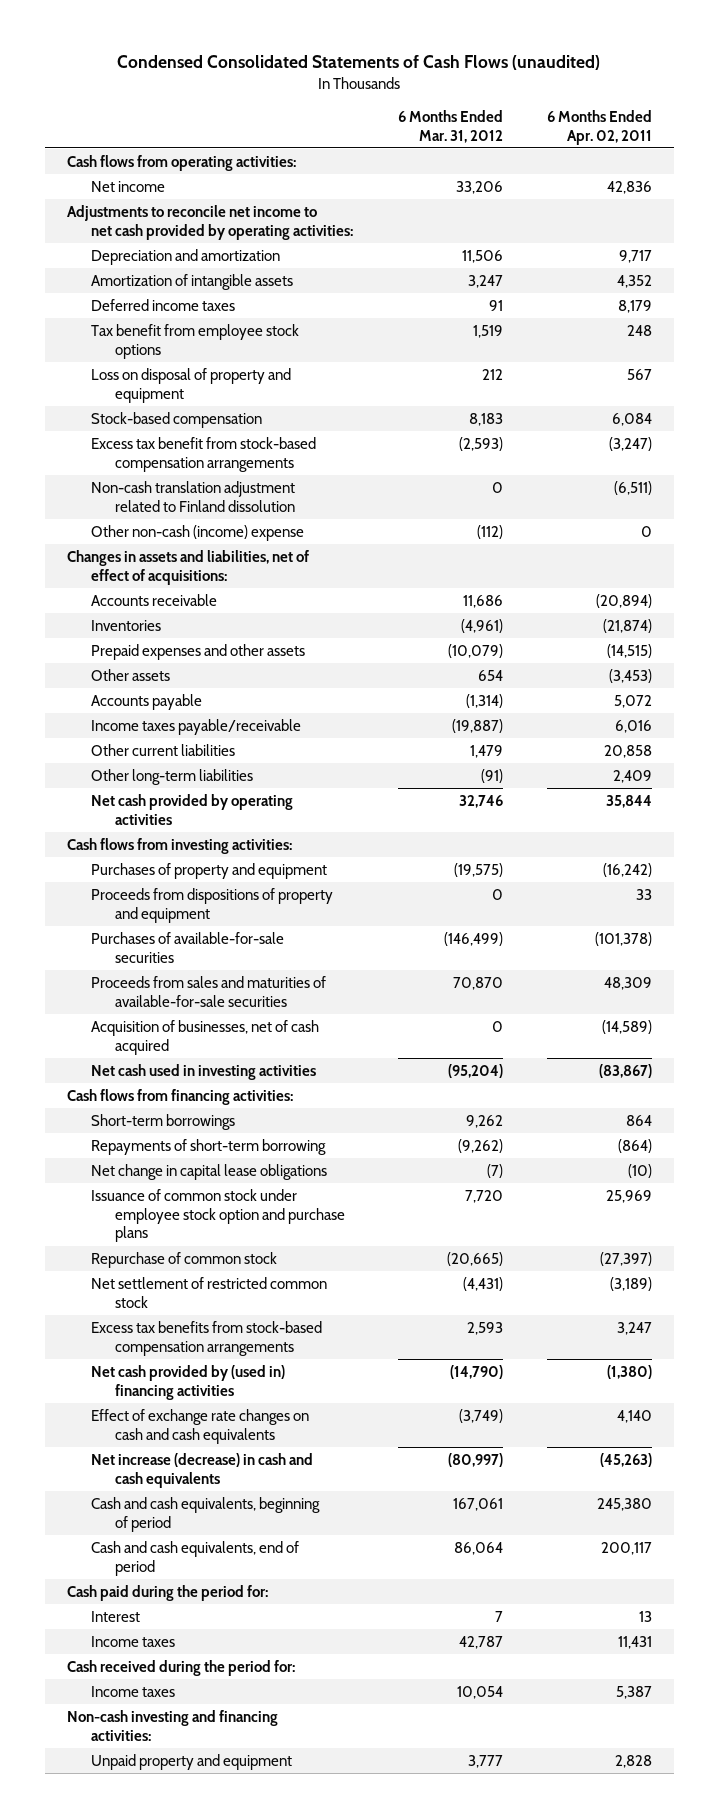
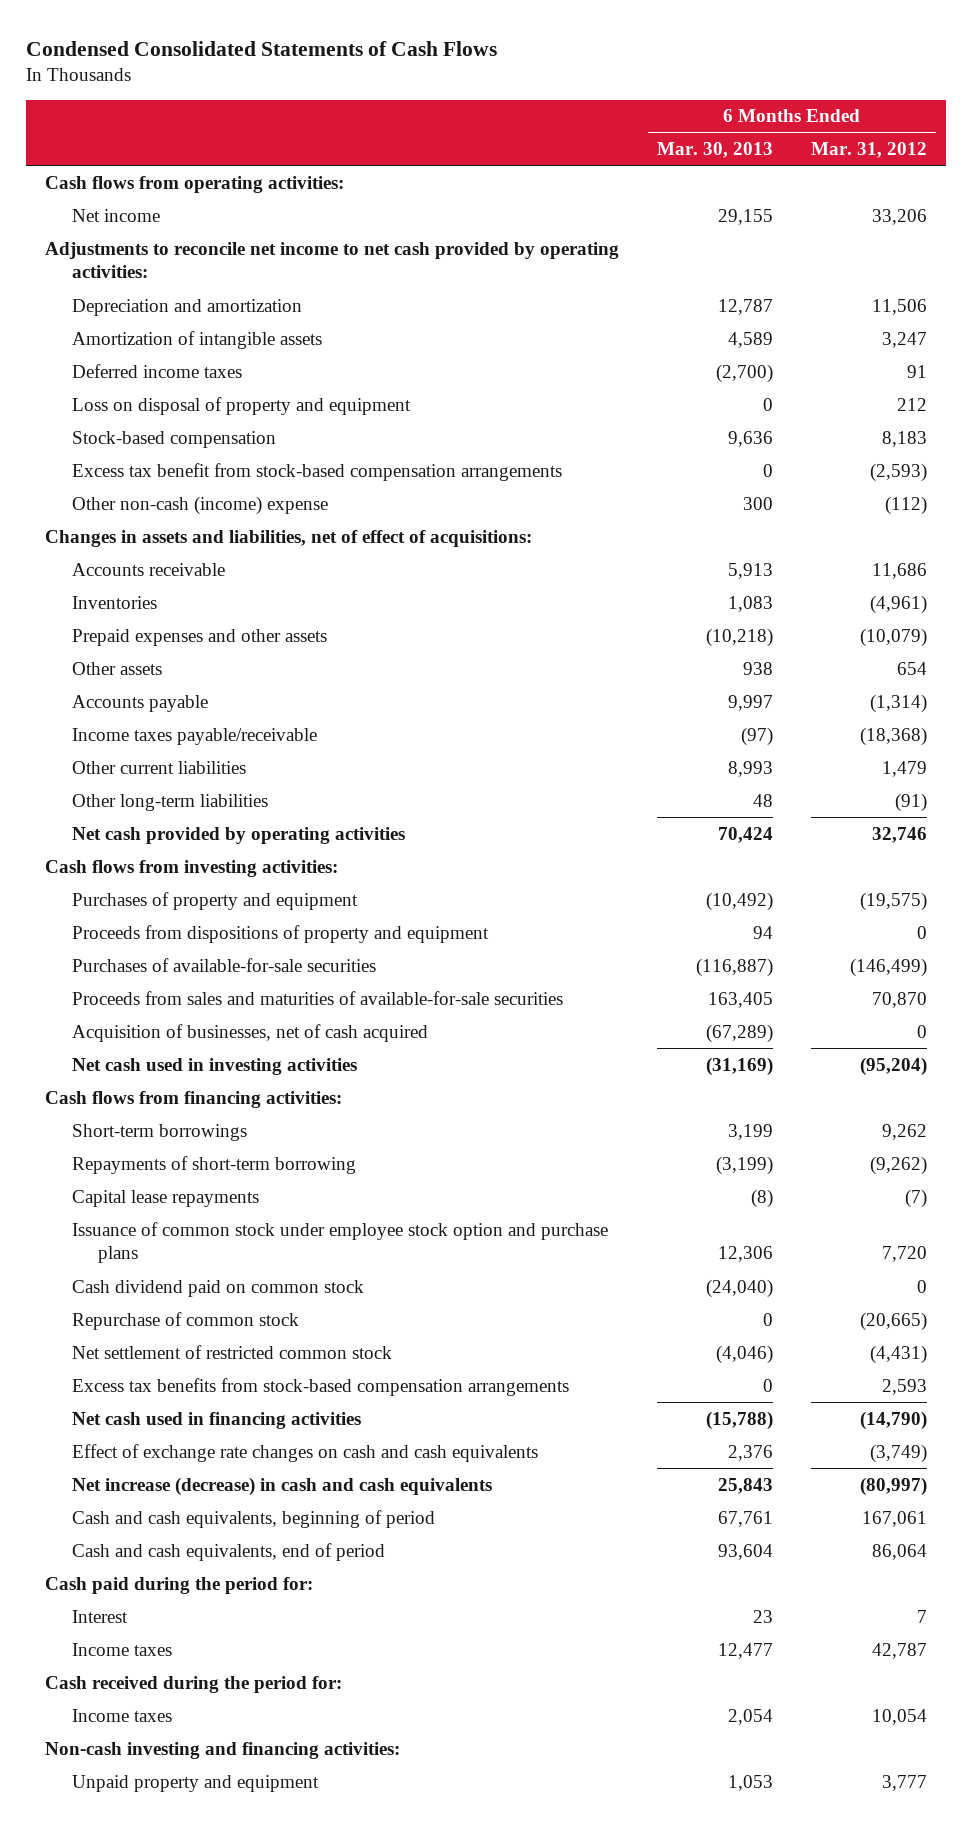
- Condensed Consolidated Statements of Cash Flows (unaudited)
+ Condensed Consolidated Statements of Cash Flows
- | 6 Months Ended Mar. 31, 2012 | 6 Months Ended Apr. 02, 2011
+ | 6 Months Ended Mar. 30, 2013 | 6 Months Ended Mar. 31, 2012
- Tax benefit from employee stock options | 1,519 | 248
- Non-cash translation adjustment related to Finland dissolution | 0 | (6,511)
- Income taxes payable/receivable | (19,887) | 6,016
+ Income taxes payable/receivable | (97) | (18,368)
- Net change in capital lease obligations | (7) | (10)
+ Capital lease repayments | (8) | (7)
+ Cash dividend paid on common stock | (24,040) | 0
- Net cash provided by (used in) financing activities | (14,790) | (1,380)
+ Net cash used in financing activities | (15,788) | (14,790)

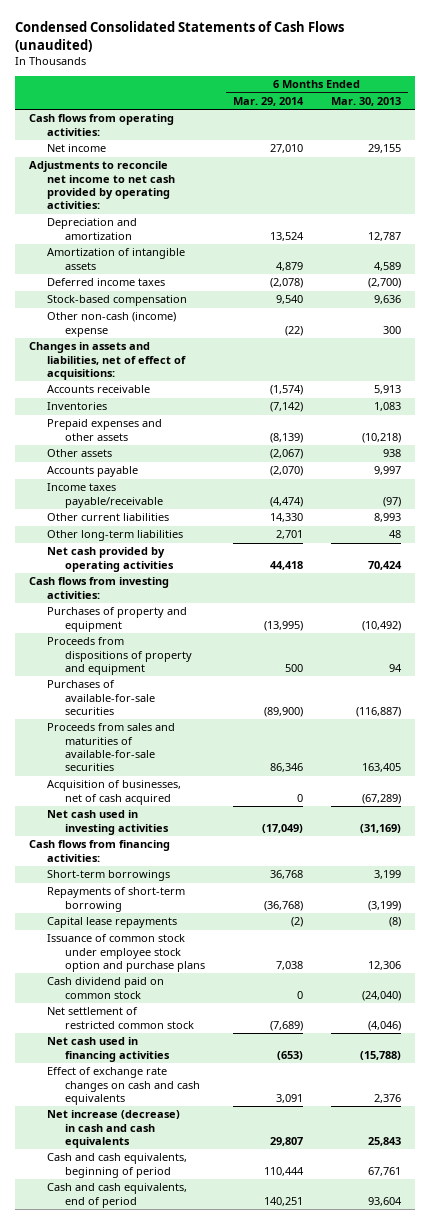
- Condensed Consolidated Statements of Cash Flows
+ Condensed Consolidated Statements of Cash Flows (unaudited)
- | 6 Months Ended Mar. 30, 2013 | 6 Months Ended Mar. 31, 2012
+ | 6 Months Ended Mar. 29, 2014 | 6 Months Ended Mar. 30, 2013
- Loss on disposal of property and equipment | 0 | 212
- Excess tax benefit from stock-based compensation arrangements | 0 | (2,593)
- Repurchase of common stock | 0 | (20,665)
- Excess tax benefits from stock-based compensation arrangements | 0 | 2,593
- Cash paid during the period for:
- Interest | 23 | 7
- Income taxes | 12,477 | 42,787
- Cash received during the period for:
- Income taxes | 2,054 | 10,054
- Non-cash investing and financing activities:
- Unpaid property and equipment | 1,053 | 3,777

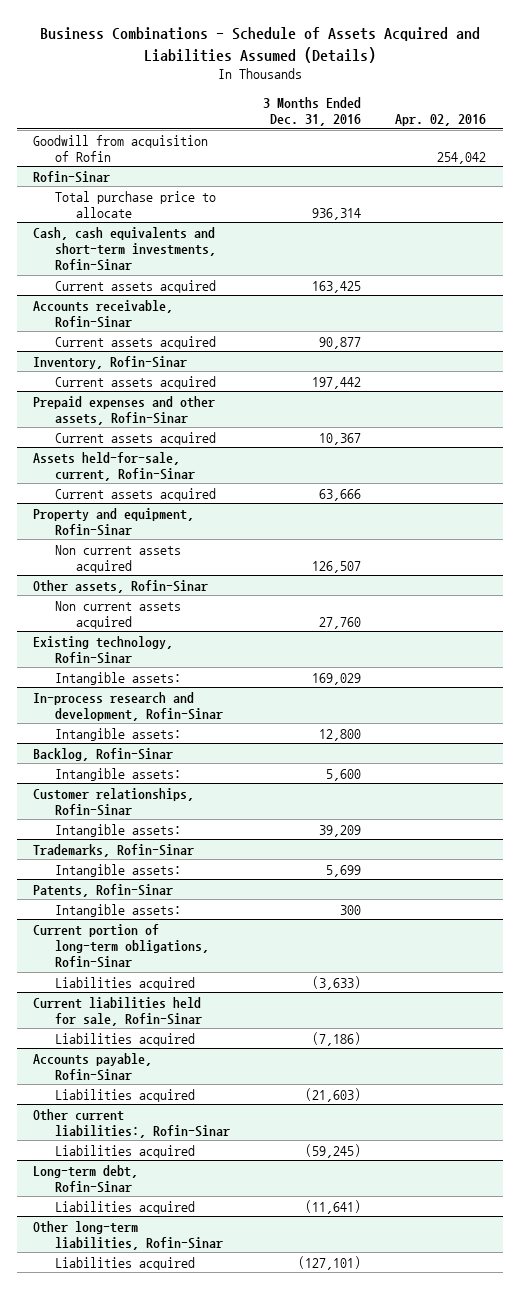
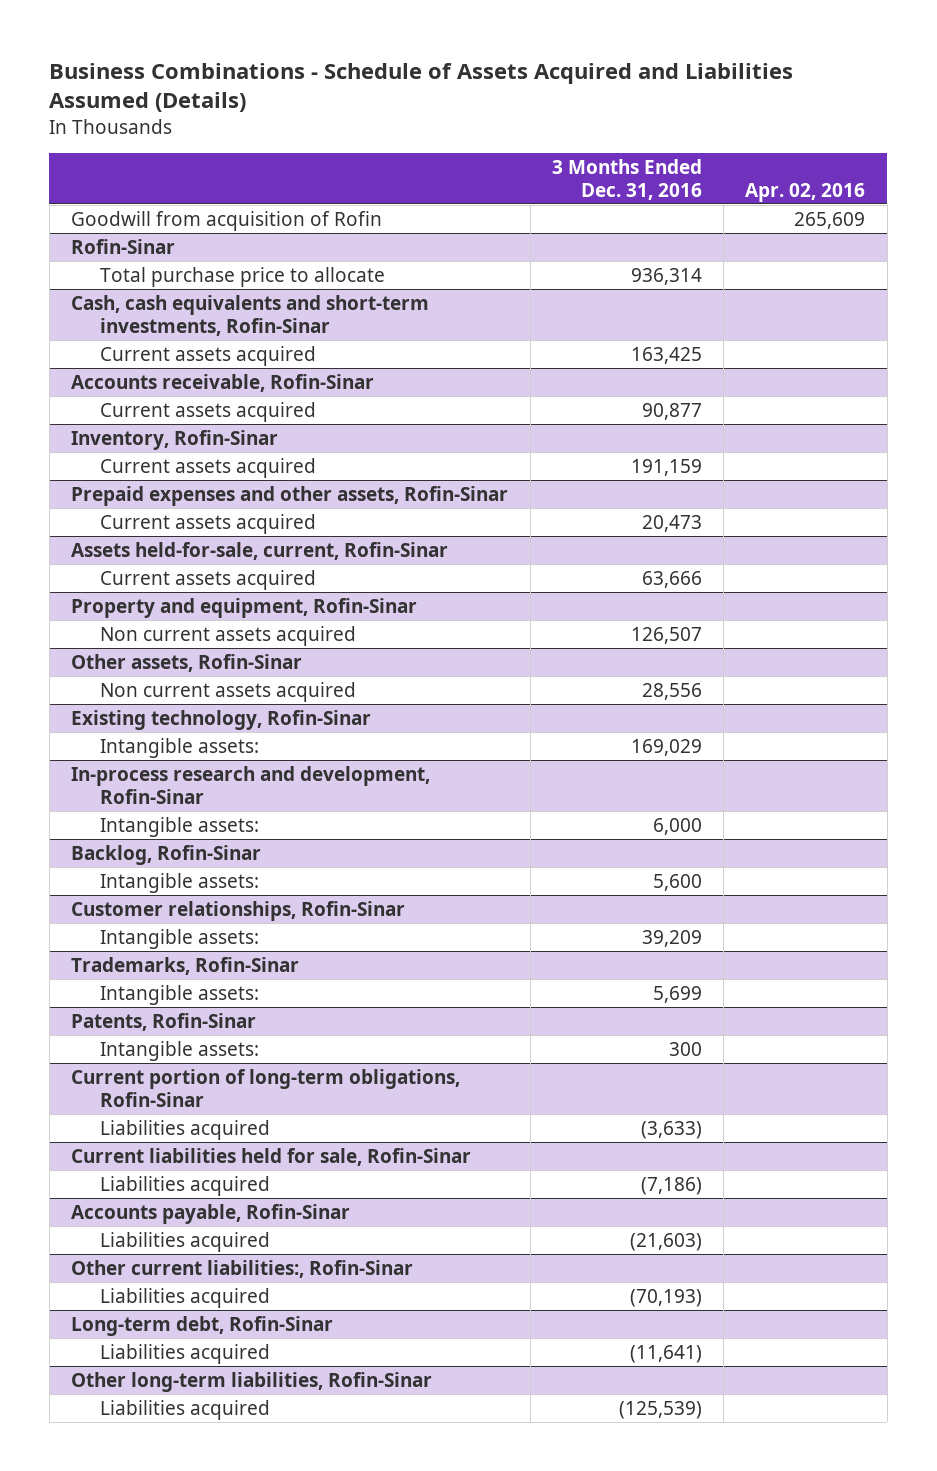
- Goodwill from acquisition of Rofin | | 254,042
+ Goodwill from acquisition of Rofin | | 265,609
@ Inventory, Rofin-Sinar
- Current assets acquired | 197,442 |
+ Current assets acquired | 191,159 |
@ Prepaid expenses and other assets, Rofin-Sinar
- Current assets acquired | 10,367 |
+ Current assets acquired | 20,473 |
@ Other assets, Rofin-Sinar
- Non current assets acquired | 27,760 |
+ Non current assets acquired | 28,556 |
@ In-process research and development, Rofin-Sinar
- Intangible assets: | 12,800 |
+ Intangible assets: | 6,000 |
@ Other current liabilities:, Rofin-Sinar
- Liabilities acquired | (59,245) |
+ Liabilities acquired | (70,193) |
@ Other long-term liabilities, Rofin-Sinar
- Liabilities acquired | (127,101) |
+ Liabilities acquired | (125,539) |

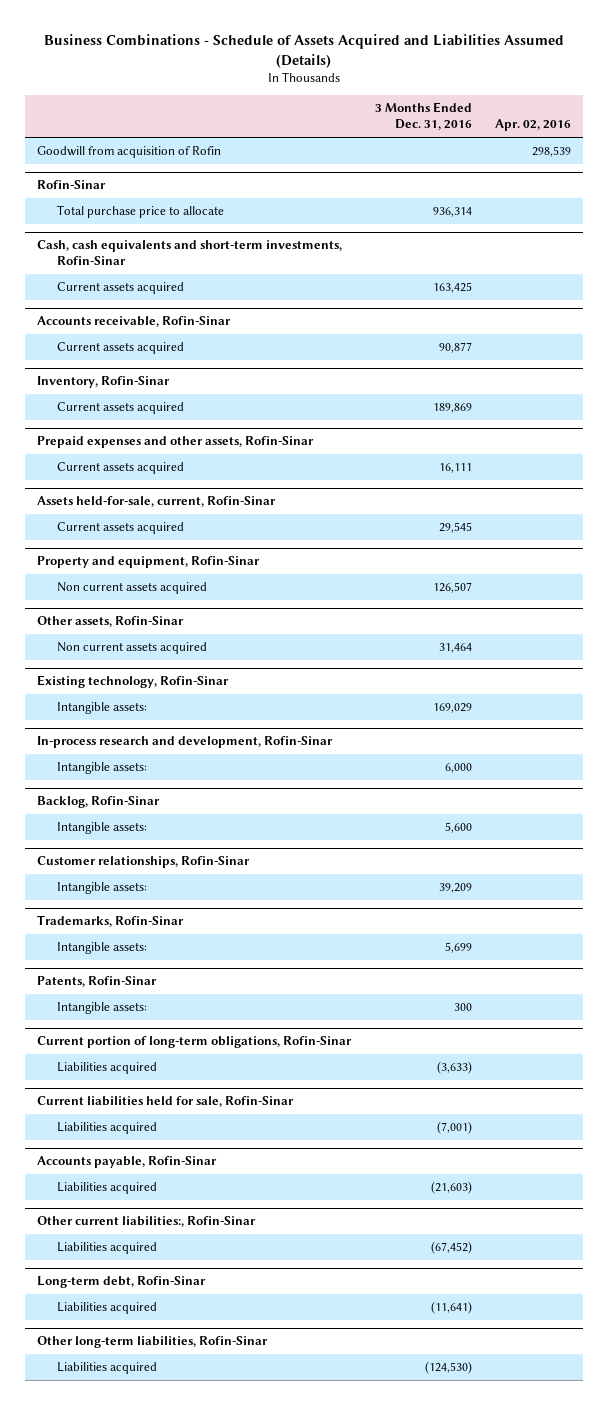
- Goodwill from acquisition of Rofin | | 265,609
+ Goodwill from acquisition of Rofin | | 298,539
@ Inventory, Rofin-Sinar
- Current assets acquired | 191,159 |
+ Current assets acquired | 189,869 |
@ Prepaid expenses and other assets, Rofin-Sinar
- Current assets acquired | 20,473 |
+ Current assets acquired | 16,111 |
@ Assets held-for-sale, current, Rofin-Sinar
- Current assets acquired | 63,666 |
+ Current assets acquired | 29,545 |
@ Other assets, Rofin-Sinar
- Non current assets acquired | 28,556 |
+ Non current assets acquired | 31,464 |
@ Current liabilities held for sale, Rofin-Sinar
- Liabilities acquired | (7,186) |
+ Liabilities acquired | (7,001) |
@ Other current liabilities:, Rofin-Sinar
- Liabilities acquired | (70,193) |
+ Liabilities acquired | (67,452) |
@ Other long-term liabilities, Rofin-Sinar
- Liabilities acquired | (125,539) |
+ Liabilities acquired | (124,530) |

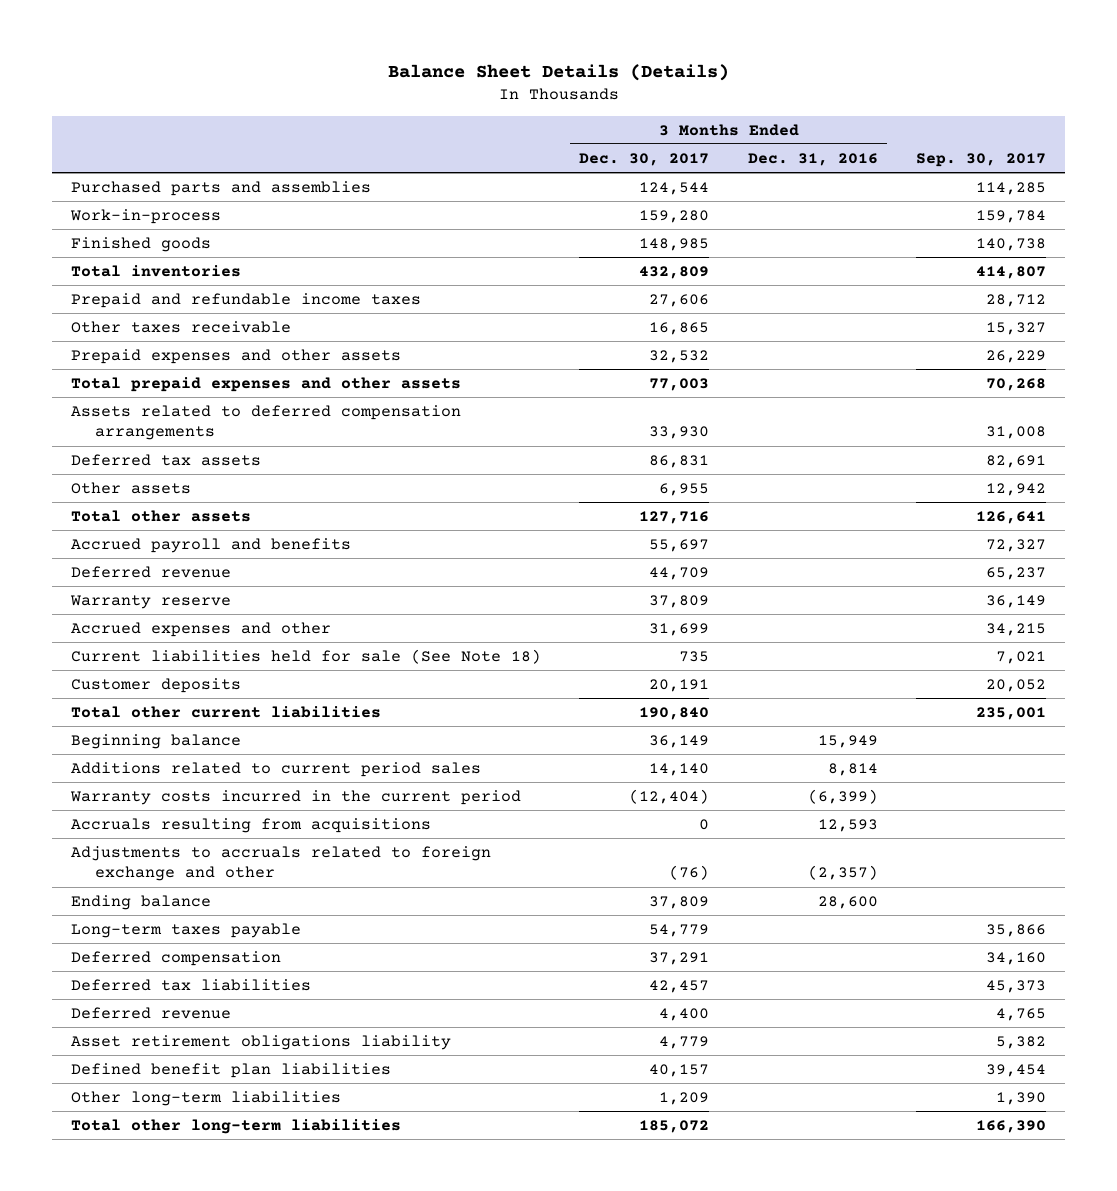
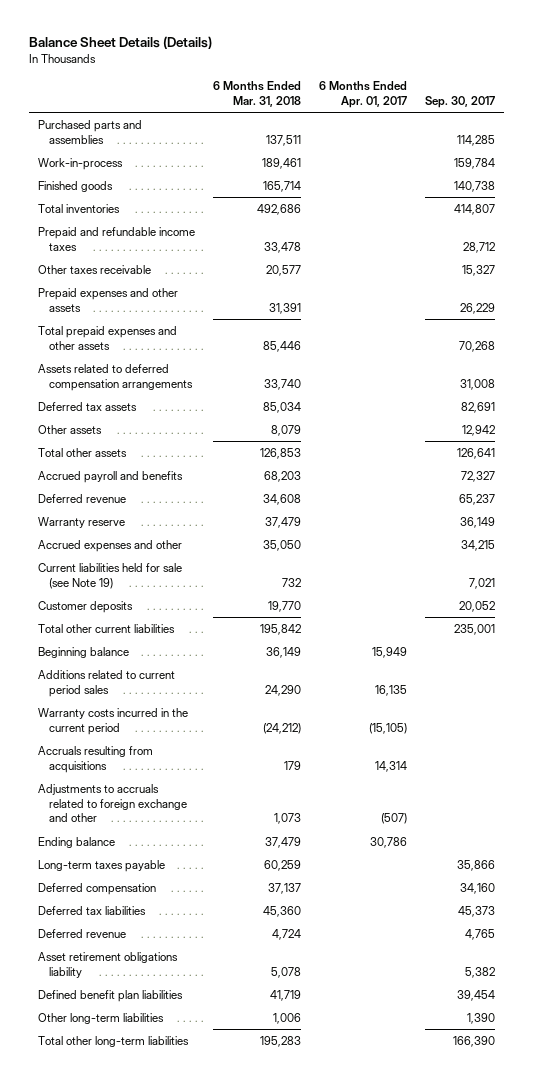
- | 3 Months Ended Dec. 30, 2017 | 3 Months Ended Dec. 31, 2016 | Sep. 30, 2017
+ | 6 Months Ended Mar. 31, 2018 | 6 Months Ended Apr. 01, 2017 | Sep. 30, 2017
- Current liabilities held for sale (See Note 18) | 735 | | 7,021
+ Current liabilities held for sale (see Note 19) | 732 | | 7,021

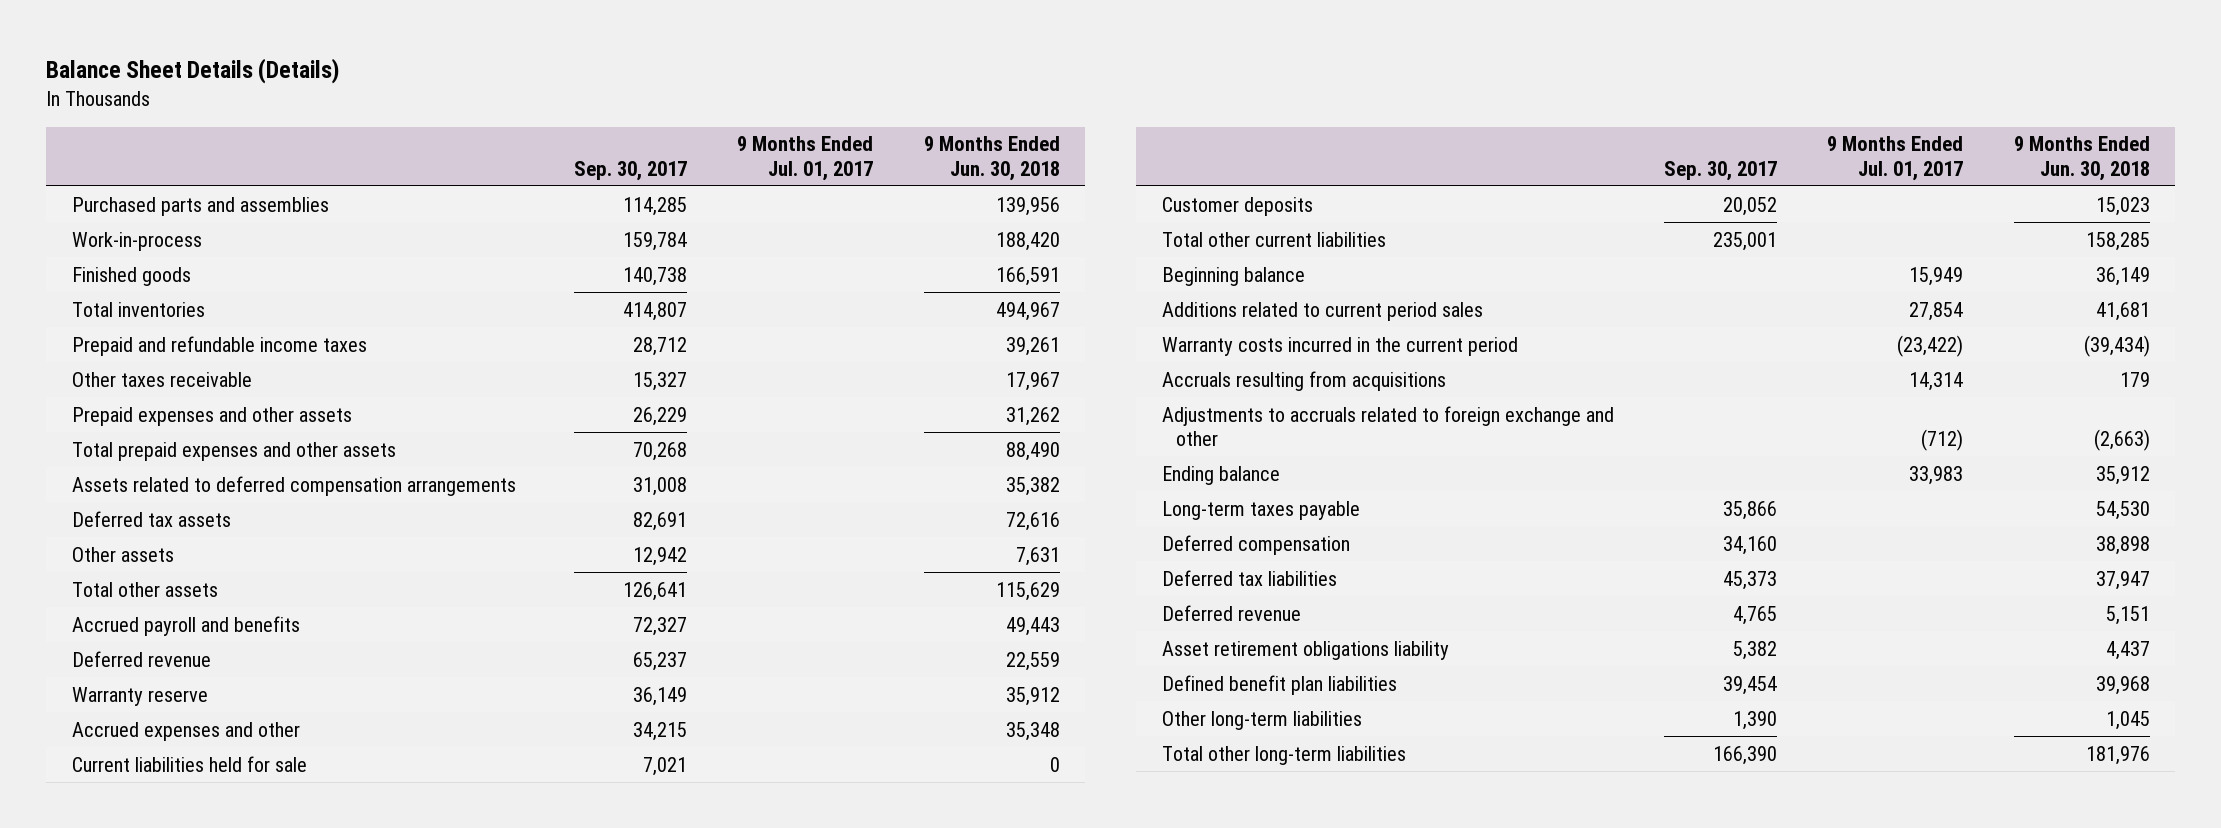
- | 6 Months Ended Mar. 31, 2018 | 6 Months Ended Apr. 01, 2017 | Sep. 30, 2017
+ | Sep. 30, 2017 | 9 Months Ended Jul. 01, 2017 | 9 Months Ended Jun. 30, 2018
- Current liabilities held for sale (see Note 19) | 732 | | 7,021
+ Current liabilities held for sale | 7,021 | | 0

